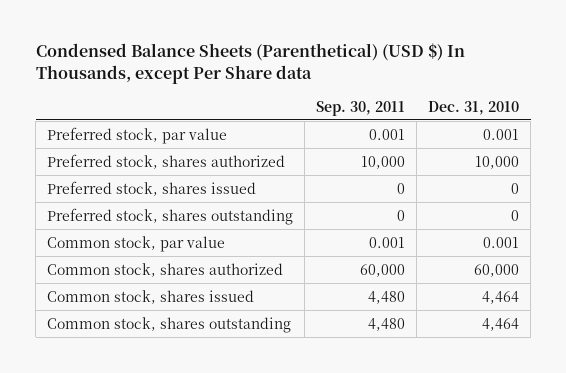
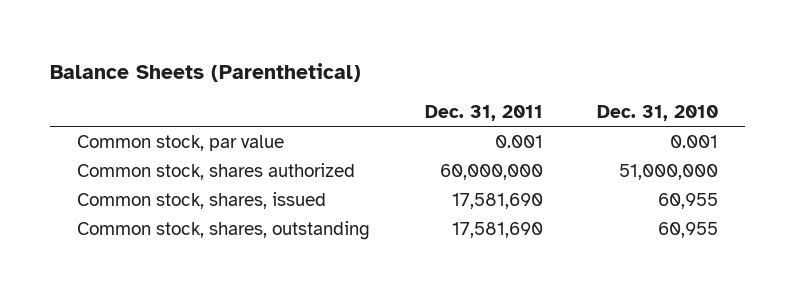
- Condensed Balance Sheets (Parenthetical) (USD $) In Thousands, except Per Share data
+ Balance Sheets (Parenthetical)
- | Sep. 30, 2011 | Dec. 31, 2010
+ | Dec. 31, 2011 | Dec. 31, 2010
- Preferred stock, par value | 0.001 | 0.001
- Preferred stock, shares authorized | 10,000 | 10,000
- Preferred stock, shares issued | 0 | 0
- Preferred stock, shares outstanding | 0 | 0
- Common stock, shares authorized | 60,000 | 60,000
- Common stock, shares issued | 4,480 | 4,464
- Common stock, shares outstanding | 4,480 | 4,464
+ Common stock, shares authorized | 60,000,000 | 51,000,000
+ Common stock, shares, issued | 17,581,690 | 60,955
+ Common stock, shares, outstanding | 17,581,690 | 60,955

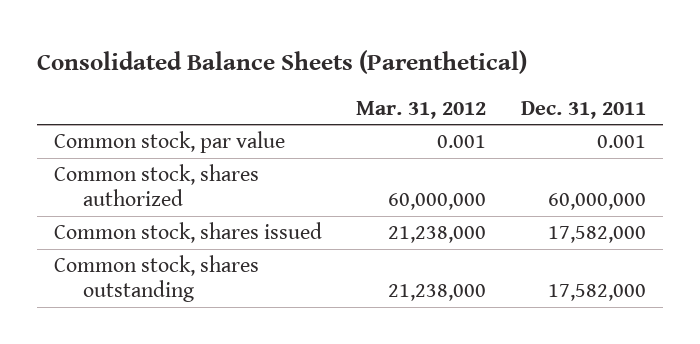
- Balance Sheets (Parenthetical)
+ Consolidated Balance Sheets (Parenthetical)
- | Dec. 31, 2011 | Dec. 31, 2010
+ | Mar. 31, 2012 | Dec. 31, 2011
- Common stock, shares, issued | 17,581,690 | 60,955
- Common stock, shares, outstanding | 17,581,690 | 60,955
+ Common stock, shares issued | 21,238,000 | 17,582,000
+ Common stock, shares outstanding | 21,238,000 | 17,582,000

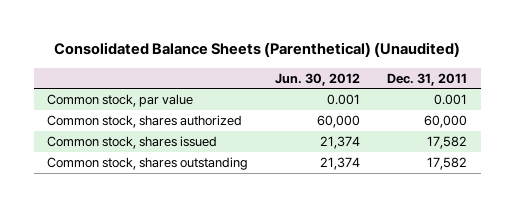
- Consolidated Balance Sheets (Parenthetical)
+ Consolidated Balance Sheets (Parenthetical) (Unaudited)
- | Mar. 31, 2012 | Dec. 31, 2011
+ | Jun. 30, 2012 | Dec. 31, 2011
- Common stock, shares authorized | 60,000,000 | 60,000,000
- Common stock, shares issued | 21,238,000 | 17,582,000
- Common stock, shares outstanding | 21,238,000 | 17,582,000
+ Common stock, shares authorized | 60,000 | 60,000
+ Common stock, shares issued | 21,374 | 17,582
+ Common stock, shares outstanding | 21,374 | 17,582

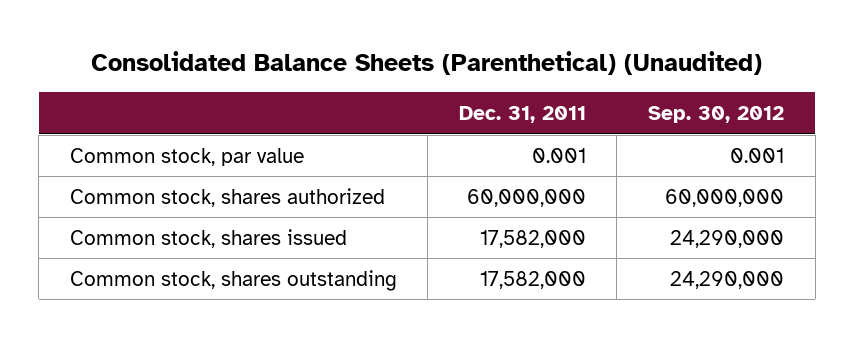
- | Jun. 30, 2012 | Dec. 31, 2011
+ | Dec. 31, 2011 | Sep. 30, 2012
- Common stock, shares authorized | 60,000 | 60,000
- Common stock, shares issued | 21,374 | 17,582
- Common stock, shares outstanding | 21,374 | 17,582
+ Common stock, shares authorized | 60,000,000 | 60,000,000
+ Common stock, shares issued | 17,582,000 | 24,290,000
+ Common stock, shares outstanding | 17,582,000 | 24,290,000

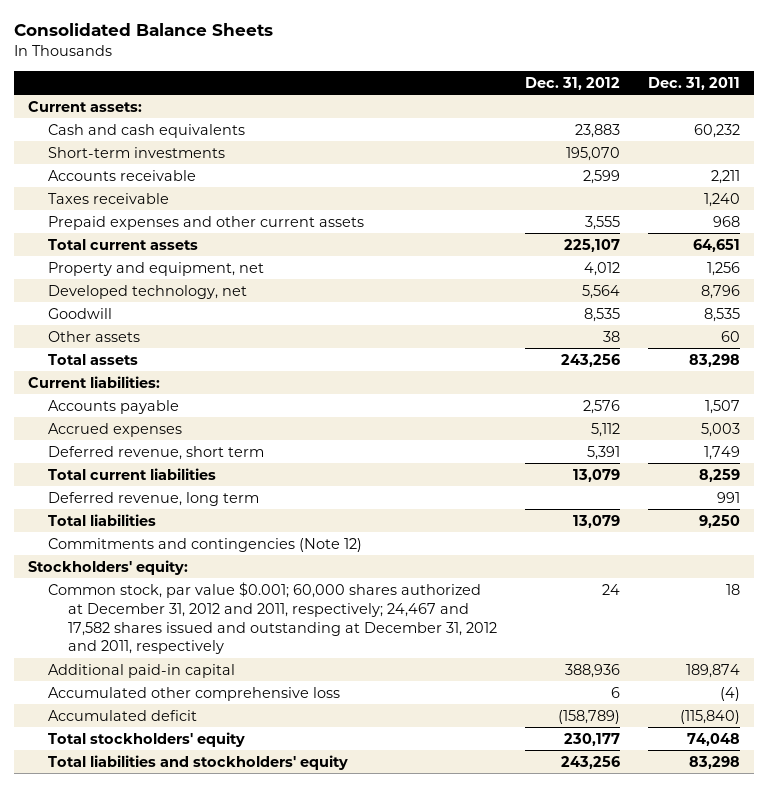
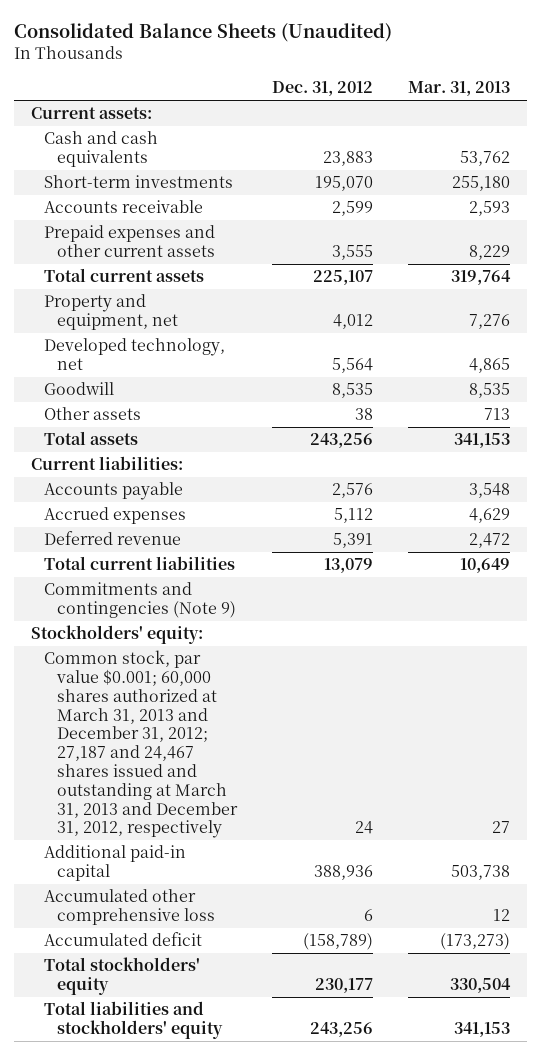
- Consolidated Balance Sheets
+ Consolidated Balance Sheets (Unaudited)
- | Dec. 31, 2012 | Dec. 31, 2011
+ | Dec. 31, 2012 | Mar. 31, 2013
- Taxes receivable | | 1,240
- Deferred revenue, short term | 5,391 | 1,749
+ Deferred revenue | 5,391 | 2,472
- Deferred revenue, long term | | 991
- Total liabilities | 13,079 | 9,250
- Commitments and contingencies (Note 12)
+ Commitments and contingencies (Note 9)
- Common stock, par value $0.001; 60,000 shares authorized at December 31, 2012 and 2011, respectively; 24,467 and 17,582 shares issued and outstanding at December 31, 2012 and 2011, respectively | 24 | 18
+ Common stock, par value $0.001; 60,000 shares authorized at March 31, 2013 and December 31, 2012; 27,187 and 24,467 shares issued and outstanding at March 31, 2013 and December 31, 2012, respectively | 24 | 27

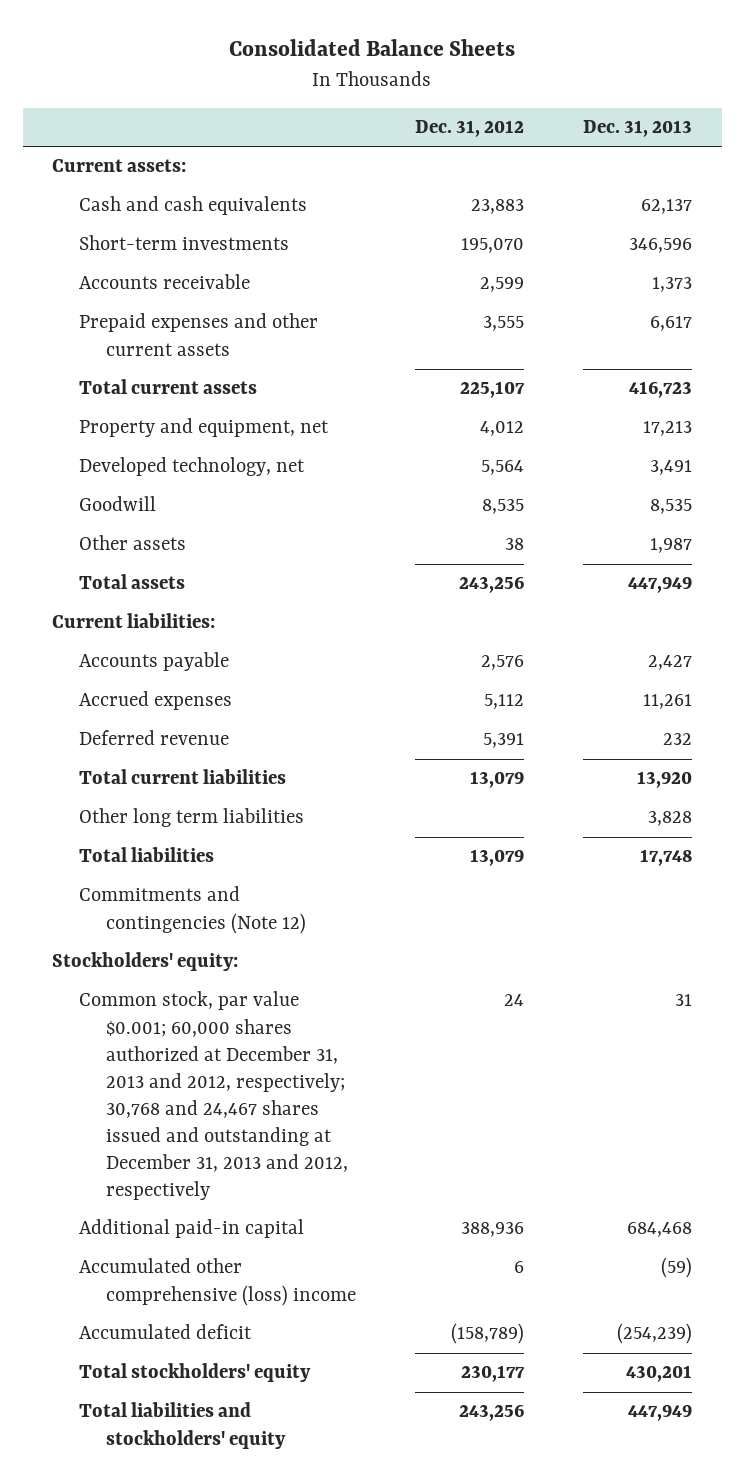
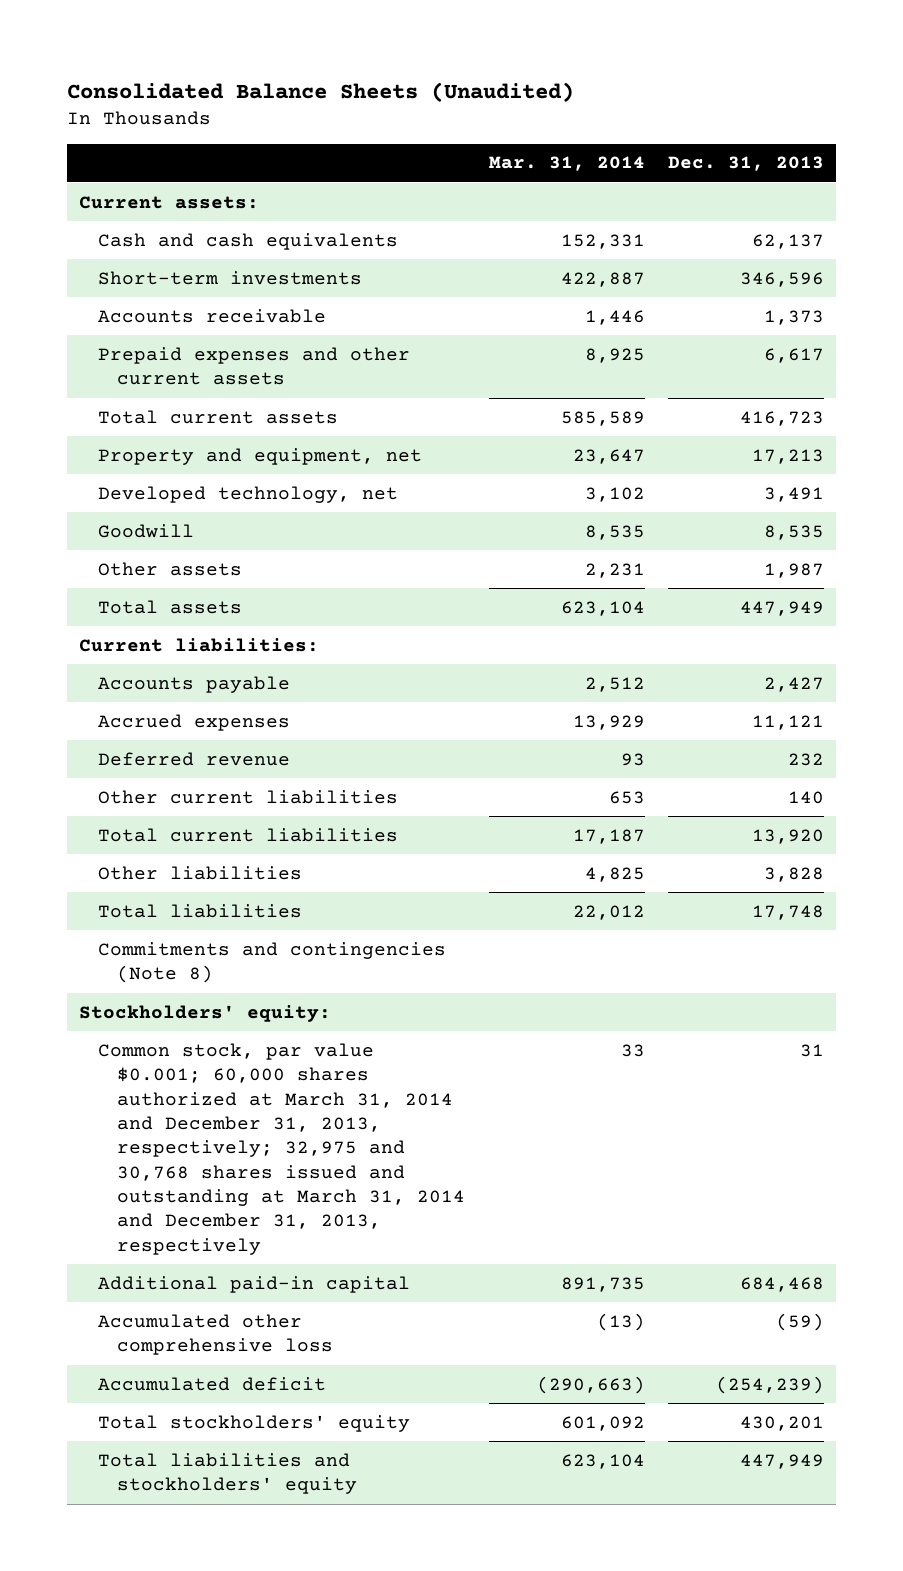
- Consolidated Balance Sheets
+ Consolidated Balance Sheets (Unaudited)
- | Dec. 31, 2012 | Dec. 31, 2013
+ | Mar. 31, 2014 | Dec. 31, 2013
- Accrued expenses | 5,112 | 11,261
+ Accrued expenses | 13,929 | 11,121
+ Other current liabilities | 653 | 140
- Other long term liabilities | | 3,828
+ Other liabilities | 4,825 | 3,828
- Commitments and contingencies (Note 12)
+ Commitments and contingencies (Note 8)
- Common stock, par value $0.001; 60,000 shares authorized at December 31, 2013 and 2012, respectively; 30,768 and 24,467 shares issued and outstanding at December 31, 2013 and 2012, respectively | 24 | 31
+ Common stock, par value $0.001; 60,000 shares authorized at March 31, 2014 and December 31, 2013, respectively; 32,975 and 30,768 shares issued and outstanding at March 31, 2014 and December 31, 2013, respectively | 33 | 31
- Accumulated other comprehensive (loss) income | 6 | (59)
+ Accumulated other comprehensive loss | (13) | (59)

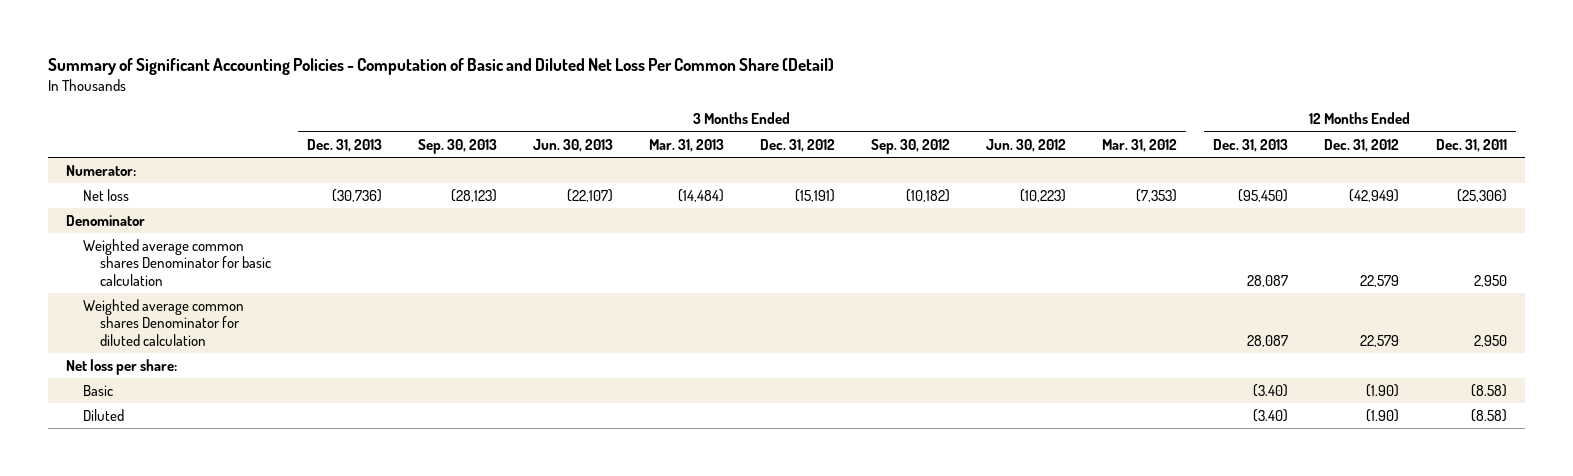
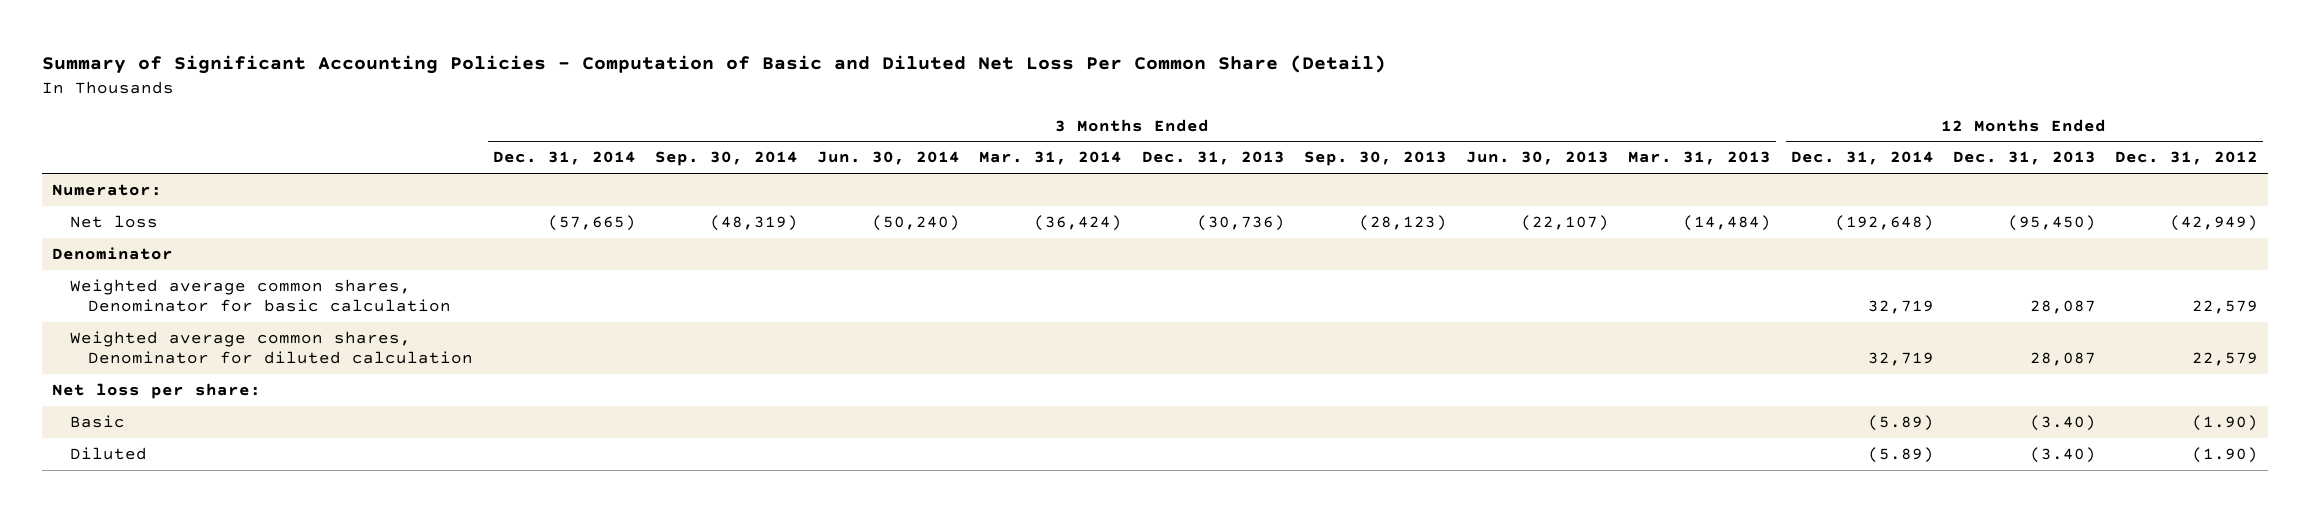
- | 3 Months Ended Dec. 31, 2013 | 3 Months Ended Sep. 30, 2013 | 3 Months Ended Jun. 30, 2013 | 3 Months Ended Mar. 31, 2013 | 3 Months Ended Dec. 31, 2012 | 3 Months Ended Sep. 30, 2012 | 3 Months Ended Jun. 30, 2012 | 3 Months Ended Mar. 31, 2012 | 12 Months Ended Dec. 31, 2013 | 12 Months Ended Dec. 31, 2012 | 12 Months Ended Dec. 31, 2011
+ | 3 Months Ended Dec. 31, 2014 | 3 Months Ended Sep. 30, 2014 | 3 Months Ended Jun. 30, 2014 | 3 Months Ended Mar. 31, 2014 | 3 Months Ended Dec. 31, 2013 | 3 Months Ended Sep. 30, 2013 | 3 Months Ended Jun. 30, 2013 | 3 Months Ended Mar. 31, 2013 | 12 Months Ended Dec. 31, 2014 | 12 Months Ended Dec. 31, 2013 | 12 Months Ended Dec. 31, 2012
- Weighted average common shares Denominator for basic calculation | | | | | | | | | 28,087 | 22,579 | 2,950
- Weighted average common shares Denominator for diluted calculation | | | | | | | | | 28,087 | 22,579 | 2,950
+ Weighted average common shares, Denominator for basic calculation | | | | | | | | | 32,719 | 28,087 | 22,579
+ Weighted average common shares, Denominator for diluted calculation | | | | | | | | | 32,719 | 28,087 | 22,579

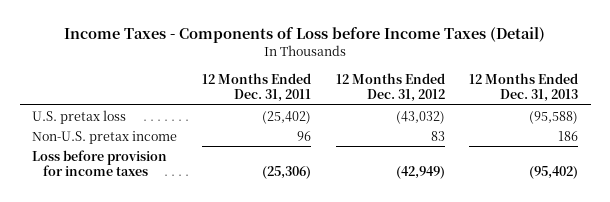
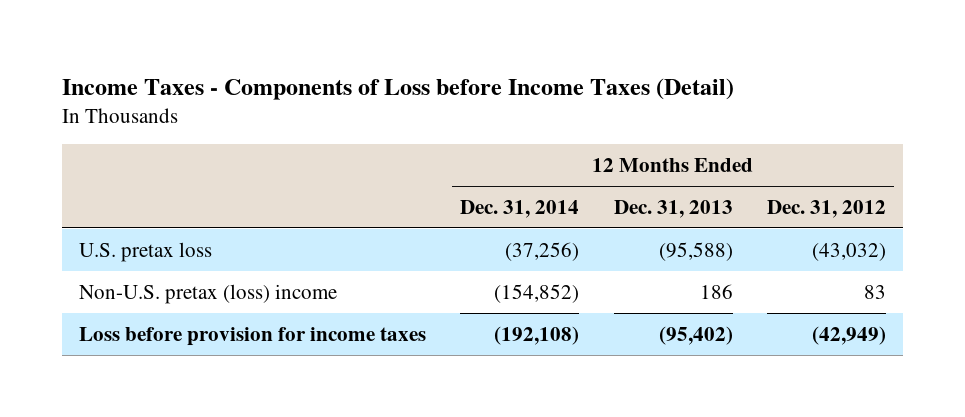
- | 12 Months Ended Dec. 31, 2011 | 12 Months Ended Dec. 31, 2012 | 12 Months Ended Dec. 31, 2013
+ | 12 Months Ended Dec. 31, 2014 | 12 Months Ended Dec. 31, 2013 | 12 Months Ended Dec. 31, 2012
- Non-U.S. pretax income | 96 | 83 | 186
+ Non-U.S. pretax (loss) income | (154,852) | 186 | 83

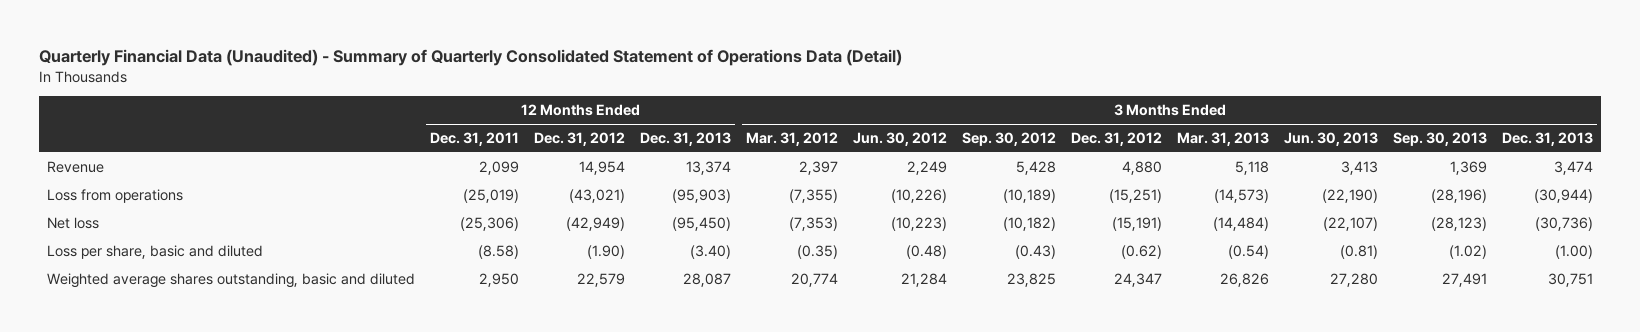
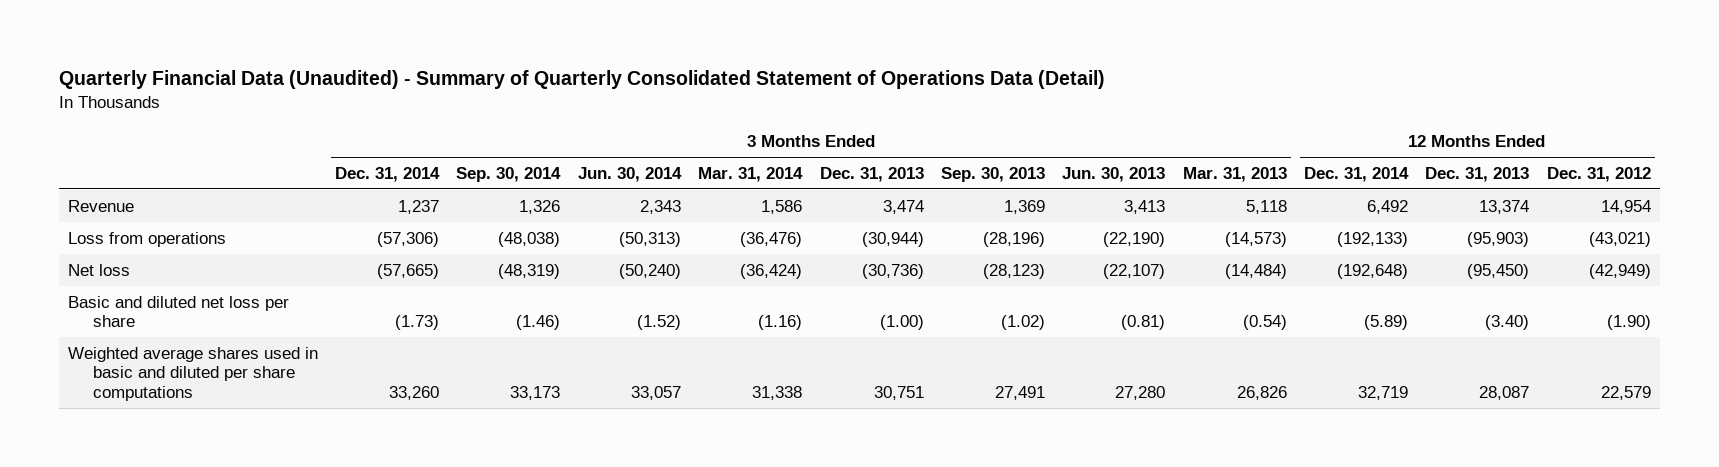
- | 12 Months Ended Dec. 31, 2011 | 12 Months Ended Dec. 31, 2012 | 12 Months Ended Dec. 31, 2013 | 3 Months Ended Mar. 31, 2012 | 3 Months Ended Jun. 30, 2012 | 3 Months Ended Sep. 30, 2012 | 3 Months Ended Dec. 31, 2012 | 3 Months Ended Mar. 31, 2013 | 3 Months Ended Jun. 30, 2013 | 3 Months Ended Sep. 30, 2013 | 3 Months Ended Dec. 31, 2013
+ | 3 Months Ended Dec. 31, 2014 | 3 Months Ended Sep. 30, 2014 | 3 Months Ended Jun. 30, 2014 | 3 Months Ended Mar. 31, 2014 | 3 Months Ended Dec. 31, 2013 | 3 Months Ended Sep. 30, 2013 | 3 Months Ended Jun. 30, 2013 | 3 Months Ended Mar. 31, 2013 | 12 Months Ended Dec. 31, 2014 | 12 Months Ended Dec. 31, 2013 | 12 Months Ended Dec. 31, 2012
- Loss per share, basic and diluted | (8.58) | (1.90) | (3.40) | (0.35) | (0.48) | (0.43) | (0.62) | (0.54) | (0.81) | (1.02) | (1.00)
- Weighted average shares outstanding, basic and diluted | 2,950 | 22,579 | 28,087 | 20,774 | 21,284 | 23,825 | 24,347 | 26,826 | 27,280 | 27,491 | 30,751
+ Basic and diluted net loss per share | (1.73) | (1.46) | (1.52) | (1.16) | (1.00) | (1.02) | (0.81) | (0.54) | (5.89) | (3.40) | (1.90)
+ Weighted average shares used in basic and diluted per share computations | 33,260 | 33,173 | 33,057 | 31,338 | 30,751 | 27,491 | 27,280 | 26,826 | 32,719 | 28,087 | 22,579

